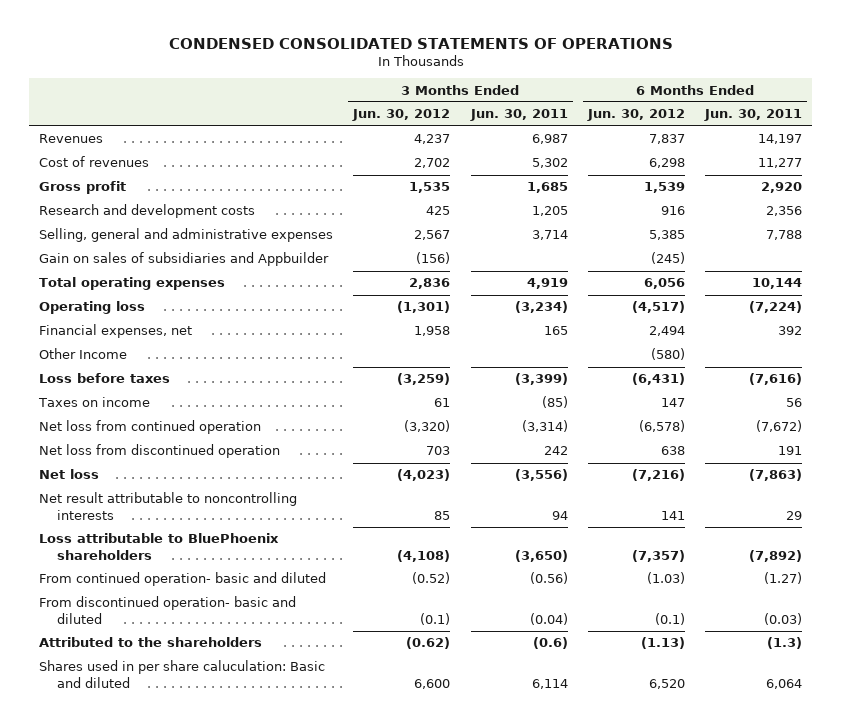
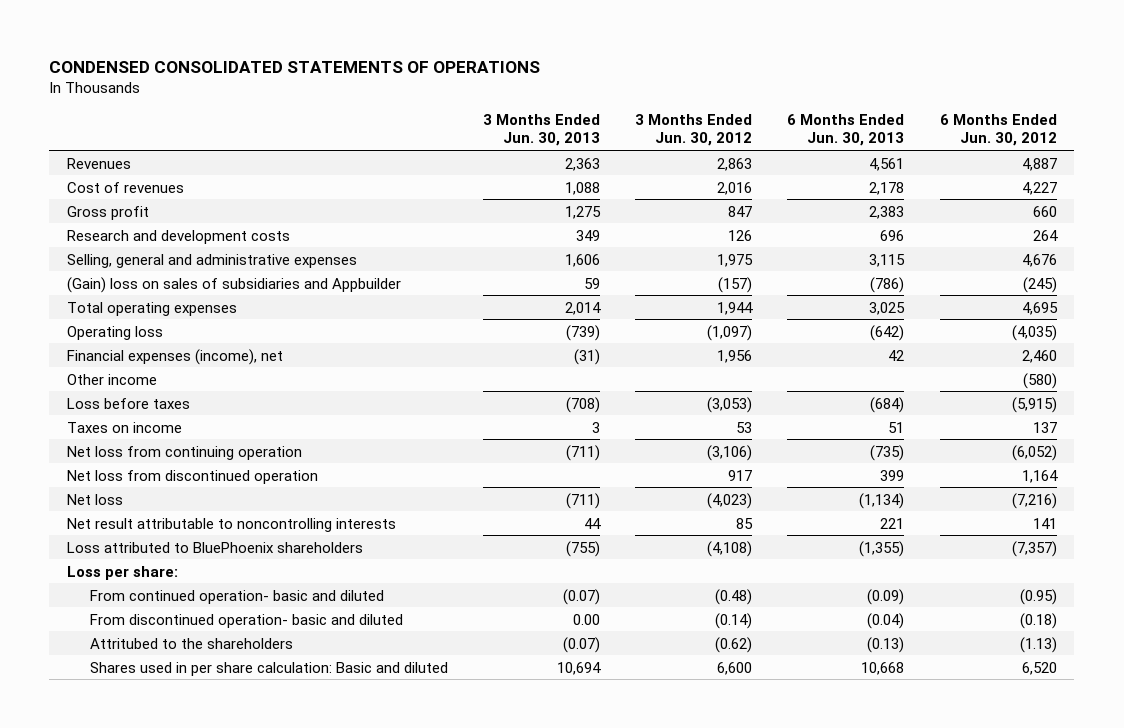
- | 3 Months Ended Jun. 30, 2012 | 3 Months Ended Jun. 30, 2011 | 6 Months Ended Jun. 30, 2012 | 6 Months Ended Jun. 30, 2011
+ | 3 Months Ended Jun. 30, 2013 | 3 Months Ended Jun. 30, 2012 | 6 Months Ended Jun. 30, 2013 | 6 Months Ended Jun. 30, 2012
- Revenues | 4,237 | 6,987 | 7,837 | 14,197
- Cost of revenues | 2,702 | 5,302 | 6,298 | 11,277
- Gross profit | 1,535 | 1,685 | 1,539 | 2,920
- Research and development costs | 425 | 1,205 | 916 | 2,356
- Selling, general and administrative expenses | 2,567 | 3,714 | 5,385 | 7,788
- Gain on sales of subsidiaries and Appbuilder | (156) | | (245) |
- Total operating expenses | 2,836 | 4,919 | 6,056 | 10,144
- Operating loss | (1,301) | (3,234) | (4,517) | (7,224)
- Financial expenses, net | 1,958 | 165 | 2,494 | 392
- Other Income | | | (580) |
- Loss before taxes | (3,259) | (3,399) | (6,431) | (7,616)
- Taxes on income | 61 | (85) | 147 | 56
- Net loss from continued operation | (3,320) | (3,314) | (6,578) | (7,672)
- Net loss from discontinued operation | 703 | 242 | 638 | 191
+ Revenues | 2,363 | 2,863 | 4,561 | 4,887
+ Cost of revenues | 1,088 | 2,016 | 2,178 | 4,227
+ Gross profit | 1,275 | 847 | 2,383 | 660
+ Research and development costs | 349 | 126 | 696 | 264
+ Selling, general and administrative expenses | 1,606 | 1,975 | 3,115 | 4,676
+ (Gain) loss on sales of subsidiaries and Appbuilder | 59 | (157) | (786) | (245)
+ Total operating expenses | 2,014 | 1,944 | 3,025 | 4,695
+ Operating loss | (739) | (1,097) | (642) | (4,035)
+ Financial expenses (income), net | (31) | 1,956 | 42 | 2,460
+ Other income | | | | (580)
+ Loss before taxes | (708) | (3,053) | (684) | (5,915)
+ Taxes on income | 3 | 53 | 51 | 137
+ Net loss from continuing operation | (711) | (3,106) | (735) | (6,052)
+ Net loss from discontinued operation | | 917 | 399 | 1,164
- Loss attributable to BluePhoenix shareholders | (4,108) | (3,650) | (7,357) | (7,892)
- From continued operation- basic and diluted | (0.52) | (0.56) | (1.03) | (1.27)
- From discontinued operation- basic and diluted | (0.1) | (0.04) | (0.1) | (0.03)
- Attributed to the shareholders | (0.62) | (0.6) | (1.13) | (1.3)
- Shares used in per share caluculation: Basic and diluted | 6,600 | 6,114 | 6,520 | 6,064
+ Loss attributed to BluePhoenix shareholders | (755) | (4,108) | (1,355) | (7,357)
+ Loss per share:
+ From continued operation- basic and diluted | (0.07) | (0.48) | (0.09) | (0.95)
+ From discontinued operation- basic and diluted | 0.00 | (0.14) | (0.04) | (0.18)
+ Attritubed to the shareholders | (0.07) | (0.62) | (0.13) | (1.13)
+ Shares used in per share calculation: Basic and diluted | 10,694 | 6,600 | 10,668 | 6,520

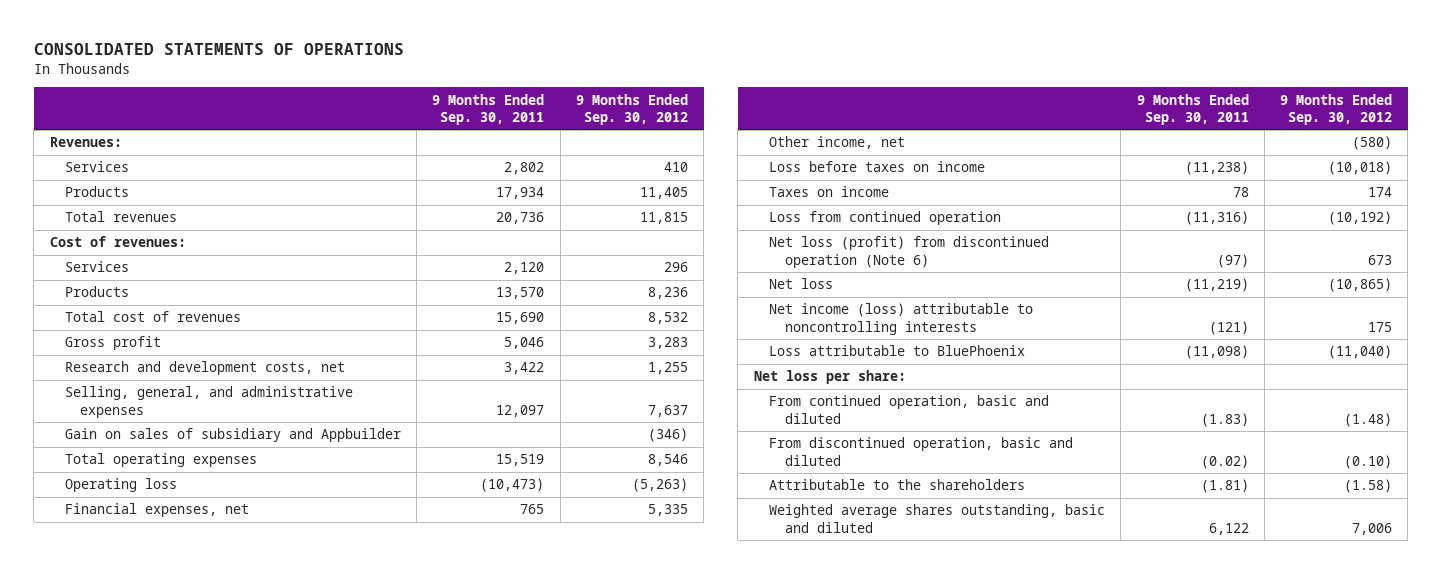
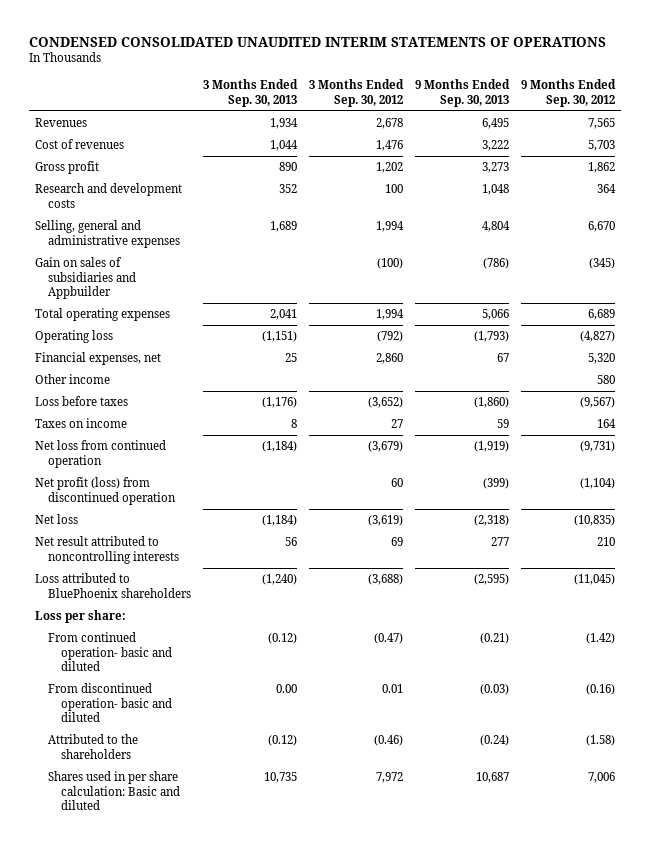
- CONSOLIDATED STATEMENTS OF OPERATIONS
+ CONDENSED CONSOLIDATED UNAUDITED INTERIM STATEMENTS OF OPERATIONS
- | 9 Months Ended Sep. 30, 2011 | 9 Months Ended Sep. 30, 2012
+ | 3 Months Ended Sep. 30, 2013 | 3 Months Ended Sep. 30, 2012 | 9 Months Ended Sep. 30, 2013 | 9 Months Ended Sep. 30, 2012
- Revenues:
- Services | 2,802 | 410
- Products | 17,934 | 11,405
- Total revenues | 20,736 | 11,815
- Cost of revenues:
- Services | 2,120 | 296
- Products | 13,570 | 8,236
- Total cost of revenues | 15,690 | 8,532
- Gross profit | 5,046 | 3,283
- Research and development costs, net | 3,422 | 1,255
- Selling, general, and administrative expenses | 12,097 | 7,637
- Gain on sales of subsidiary and Appbuilder | | (346)
- Total operating expenses | 15,519 | 8,546
- Operating loss | (10,473) | (5,263)
- Financial expenses, net | 765 | 5,335
- Other income, net | | (580)
- Loss before taxes on income | (11,238) | (10,018)
- Taxes on income | 78 | 174
- Loss from continued operation | (11,316) | (10,192)
- Net loss (profit) from discontinued operation (Note 6) | (97) | 673
- Net loss | (11,219) | (10,865)
- Net income (loss) attributable to noncontrolling interests | (121) | 175
- Loss attributable to BluePhoenix | (11,098) | (11,040)
- Net loss per share:
- From continued operation, basic and diluted | (1.83) | (1.48)
- From discontinued operation, basic and diluted | (0.02) | (0.10)
- Attributable to the shareholders | (1.81) | (1.58)
- Weighted average shares outstanding, basic and diluted | 6,122 | 7,006
+ Revenues | 1,934 | 2,678 | 6,495 | 7,565
+ Cost of revenues | 1,044 | 1,476 | 3,222 | 5,703
+ Gross profit | 890 | 1,202 | 3,273 | 1,862
+ Research and development costs | 352 | 100 | 1,048 | 364
+ Selling, general and administrative expenses | 1,689 | 1,994 | 4,804 | 6,670
+ Gain on sales of subsidiaries and Appbuilder | | (100) | (786) | (345)
+ Total operating expenses | 2,041 | 1,994 | 5,066 | 6,689
+ Operating loss | (1,151) | (792) | (1,793) | (4,827)
+ Financial expenses, net | 25 | 2,860 | 67 | 5,320
+ Other income | | | | 580
+ Loss before taxes | (1,176) | (3,652) | (1,860) | (9,567)
+ Taxes on income | 8 | 27 | 59 | 164
+ Net loss from continued operation | (1,184) | (3,679) | (1,919) | (9,731)
+ Net profit (loss) from discontinued operation | | 60 | (399) | (1,104)
+ Net loss | (1,184) | (3,619) | (2,318) | (10,835)
+ Net result attributed to noncontrolling interests | 56 | 69 | 277 | 210
+ Loss attributed to BluePhoenix shareholders | (1,240) | (3,688) | (2,595) | (11,045)
+ Loss per share:
+ From continued operation- basic and diluted | (0.12) | (0.47) | (0.21) | (1.42)
+ From discontinued operation- basic and diluted | 0.00 | 0.01 | (0.03) | (0.16)
+ Attributed to the shareholders | (0.12) | (0.46) | (0.24) | (1.58)
+ Shares used in per share calculation: Basic and diluted | 10,735 | 7,972 | 10,687 | 7,006

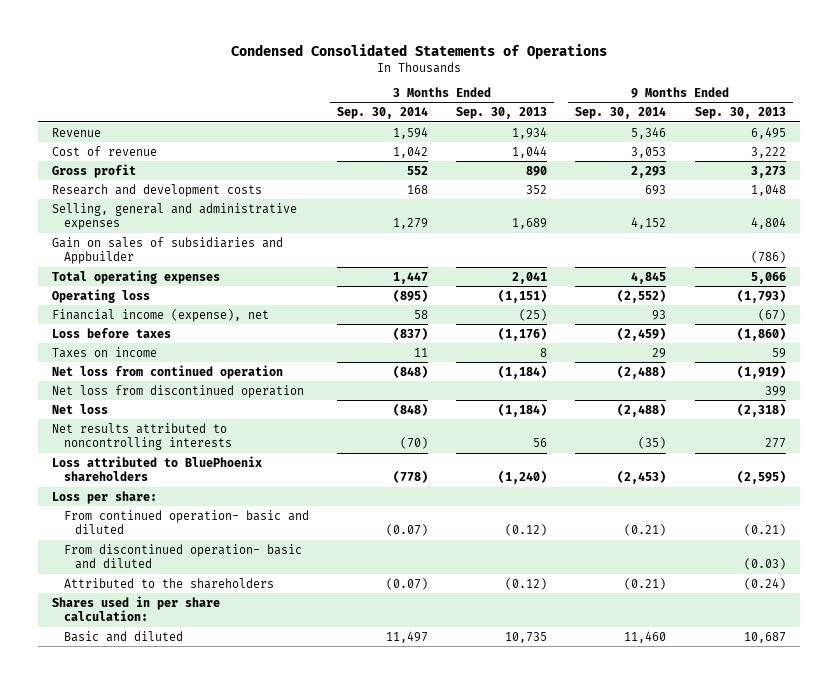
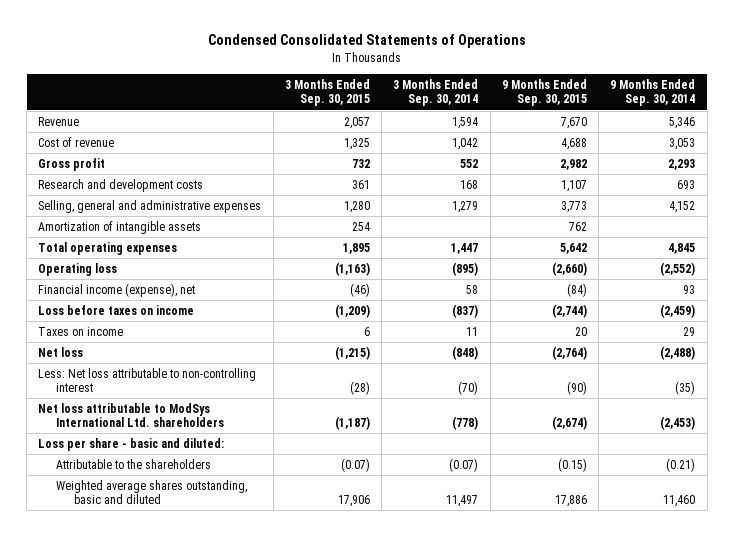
- | 3 Months Ended Sep. 30, 2014 | 3 Months Ended Sep. 30, 2013 | 9 Months Ended Sep. 30, 2014 | 9 Months Ended Sep. 30, 2013
+ | 3 Months Ended Sep. 30, 2015 | 3 Months Ended Sep. 30, 2014 | 9 Months Ended Sep. 30, 2015 | 9 Months Ended Sep. 30, 2014
- Gain on sales of subsidiaries and Appbuilder | | | | (786)
+ Amortization of intangible assets | 254 | | 762 |
- Loss before taxes | (837) | (1,176) | (2,459) | (1,860)
+ Loss before taxes on income | (1,209) | (837) | (2,744) | (2,459)
- Net loss from continued operation | (848) | (1,184) | (2,488) | (1,919)
- Net loss from discontinued operation | | | | 399
- Net results attributed to noncontrolling interests | (70) | 56 | (35) | 277
- Loss attributed to BluePhoenix shareholders | (778) | (1,240) | (2,453) | (2,595)
- Loss per share:
- From continued operation- basic and diluted | (0.07) | (0.12) | (0.21) | (0.21)
- From discontinued operation- basic and diluted | | | | (0.03)
- Attributed to the shareholders | (0.07) | (0.12) | (0.21) | (0.24)
- Shares used in per share calculation:
- Basic and diluted | 11,497 | 10,735 | 11,460 | 10,687
+ Less: Net loss attributable to non-controlling interest | (28) | (70) | (90) | (35)
+ Net loss attributable to ModSys International Ltd. shareholders | (1,187) | (778) | (2,674) | (2,453)
+ Loss per share - basic and diluted:
+ Attributable to the shareholders | (0.07) | (0.07) | (0.15) | (0.21)
+ Weighted average shares outstanding, basic and diluted | 17,906 | 11,497 | 17,886 | 11,460

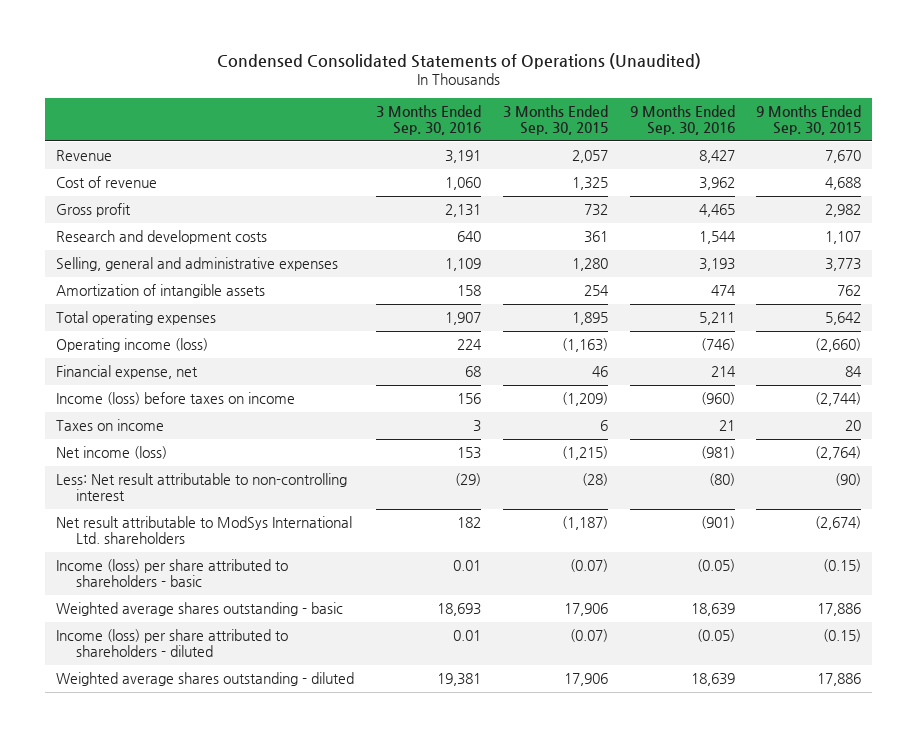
- Condensed Consolidated Statements of Operations
+ Condensed Consolidated Statements of Operations (Unaudited)
- | 3 Months Ended Sep. 30, 2015 | 3 Months Ended Sep. 30, 2014 | 9 Months Ended Sep. 30, 2015 | 9 Months Ended Sep. 30, 2014
+ | 3 Months Ended Sep. 30, 2016 | 3 Months Ended Sep. 30, 2015 | 9 Months Ended Sep. 30, 2016 | 9 Months Ended Sep. 30, 2015
- Operating loss | (1,163) | (895) | (2,660) | (2,552)
- Financial income (expense), net | (46) | 58 | (84) | 93
- Loss before taxes on income | (1,209) | (837) | (2,744) | (2,459)
+ Operating income (loss) | 224 | (1,163) | (746) | (2,660)
+ Financial expense, net | 68 | 46 | 214 | 84
+ Income (loss) before taxes on income | 156 | (1,209) | (960) | (2,744)
- Net loss | (1,215) | (848) | (2,764) | (2,488)
- Less: Net loss attributable to non-controlling interest | (28) | (70) | (90) | (35)
- Net loss attributable to ModSys International Ltd. shareholders | (1,187) | (778) | (2,674) | (2,453)
- Loss per share - basic and diluted:
- Attributable to the shareholders | (0.07) | (0.07) | (0.15) | (0.21)
- Weighted average shares outstanding, basic and diluted | 17,906 | 11,497 | 17,886 | 11,460
+ Net income (loss) | 153 | (1,215) | (981) | (2,764)
+ Less: Net result attributable to non-controlling interest | (29) | (28) | (80) | (90)
+ Net result attributable to ModSys International Ltd. shareholders | 182 | (1,187) | (901) | (2,674)
+ Income (loss) per share attributed to shareholders - basic | 0.01 | (0.07) | (0.05) | (0.15)
+ Weighted average shares outstanding - basic | 18,693 | 17,906 | 18,639 | 17,886
+ Income (loss) per share attributed to shareholders - diluted | 0.01 | (0.07) | (0.05) | (0.15)
+ Weighted average shares outstanding - diluted | 19,381 | 17,906 | 18,639 | 17,886

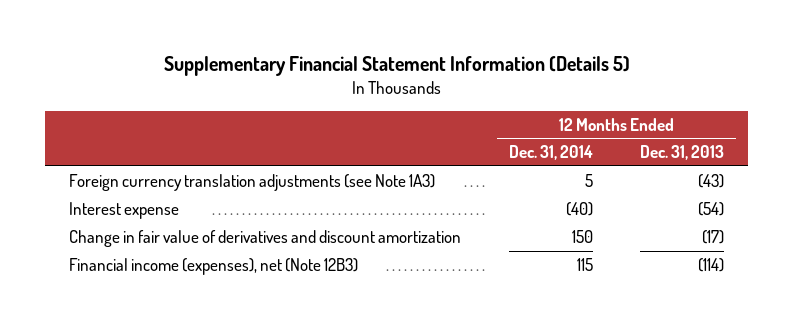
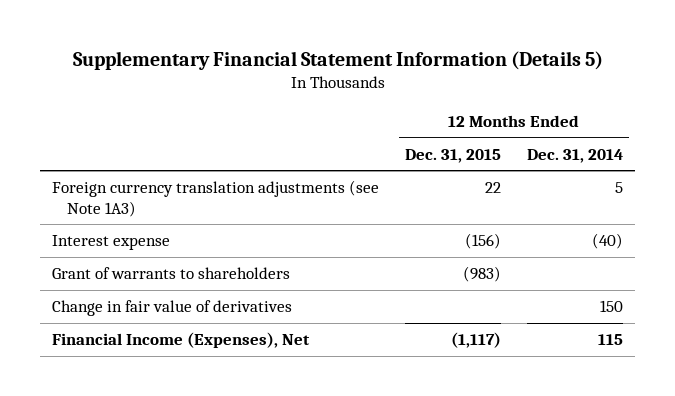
- | 12 Months Ended Dec. 31, 2014 | 12 Months Ended Dec. 31, 2013
+ | 12 Months Ended Dec. 31, 2015 | 12 Months Ended Dec. 31, 2014
- Change in fair value of derivatives and discount amortization | 150 | (17)
- Financial income (expenses), net (Note 12B3) | 115 | (114)
+ Grant of warrants to shareholders | (983) |
+ Change in fair value of derivatives | | 150
+ Financial Income (Expenses), Net | (1,117) | 115

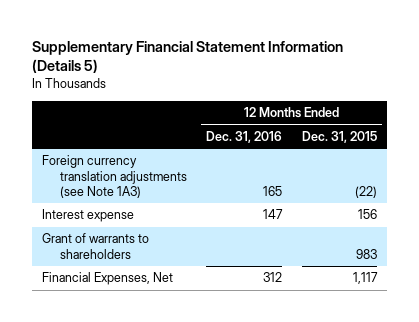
- | 12 Months Ended Dec. 31, 2015 | 12 Months Ended Dec. 31, 2014
+ | 12 Months Ended Dec. 31, 2016 | 12 Months Ended Dec. 31, 2015
- Foreign currency translation adjustments (see Note 1A3) | 22 | 5
- Interest expense | (156) | (40)
- Grant of warrants to shareholders | (983) |
- Change in fair value of derivatives | | 150
- Financial Income (Expenses), Net | (1,117) | 115
+ Foreign currency translation adjustments (see Note 1A3) | 165 | (22)
+ Interest expense | 147 | 156
+ Grant of warrants to shareholders | | 983
+ Financial Expenses, Net | 312 | 1,117

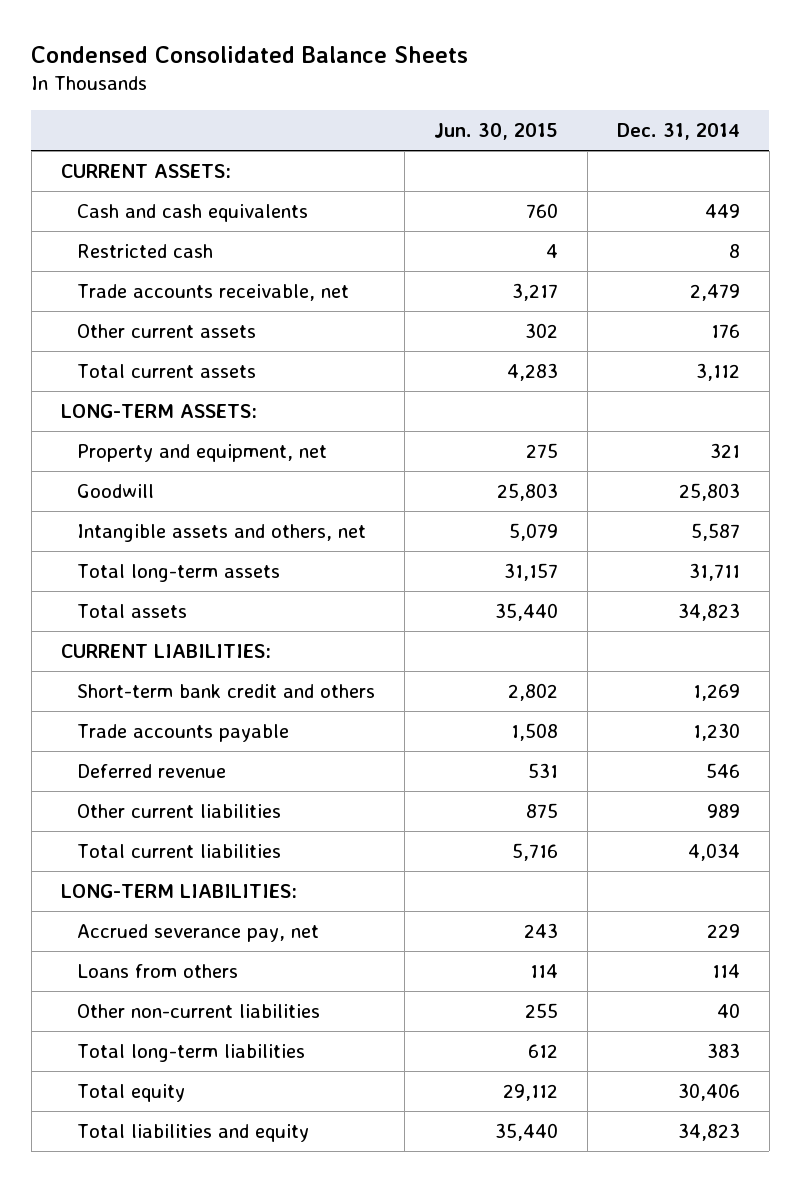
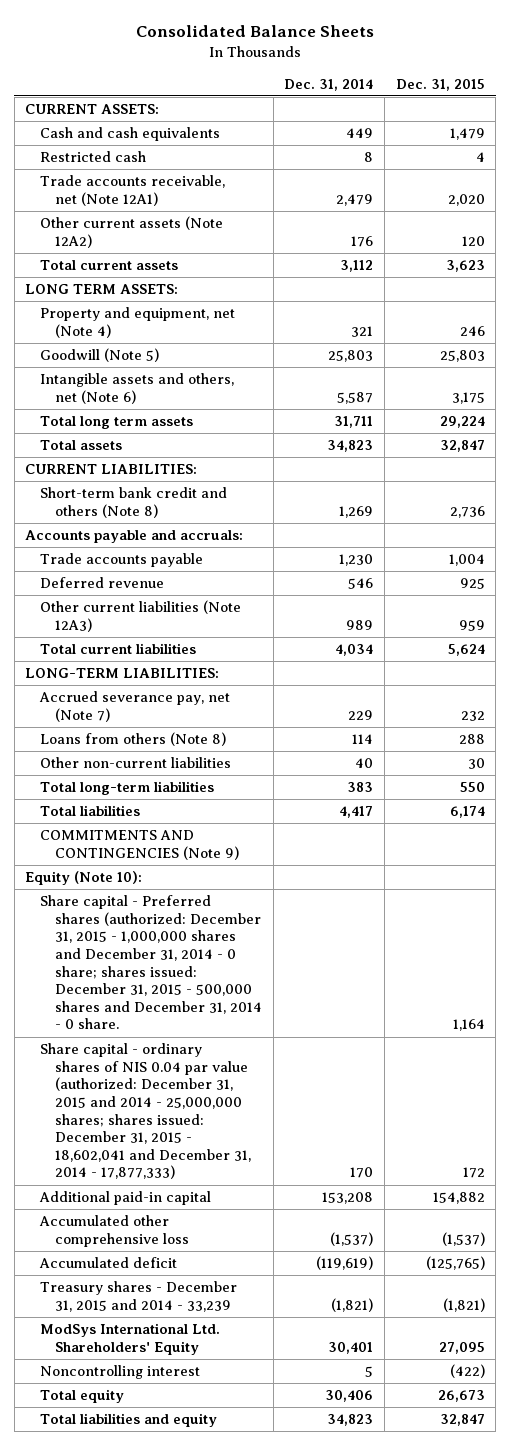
- Condensed Consolidated Balance Sheets
+ Consolidated Balance Sheets
- | Jun. 30, 2015 | Dec. 31, 2014
+ | Dec. 31, 2014 | Dec. 31, 2015
- Trade accounts receivable, net | 3,217 | 2,479
- Other current assets | 302 | 176
+ Trade accounts receivable, net (Note 12A1) | 2,479 | 2,020
+ Other current assets (Note 12A2) | 176 | 120
- LONG-TERM ASSETS:
- Property and equipment, net | 275 | 321
- Goodwill | 25,803 | 25,803
- Intangible assets and others, net | 5,079 | 5,587
- Total long-term assets | 31,157 | 31,711
+ LONG TERM ASSETS:
+ Property and equipment, net (Note 4) | 321 | 246
+ Goodwill (Note 5) | 25,803 | 25,803
+ Intangible assets and others, net (Note 6) | 5,587 | 3,175
+ Total long term assets | 31,711 | 29,224
- Short-term bank credit and others | 2,802 | 1,269
+ Short-term bank credit and others (Note 8) | 1,269 | 2,736
+ Accounts payable and accruals:
- Other current liabilities | 875 | 989
+ Other current liabilities (Note 12A3) | 989 | 959
- Accrued severance pay, net | 243 | 229
- Loans from others | 114 | 114
+ Accrued severance pay, net (Note 7) | 229 | 232
+ Loans from others (Note 8) | 114 | 288
+ Total liabilities | 4,417 | 6,174
+ COMMITMENTS AND CONTINGENCIES (Note 9)
+ Equity (Note 10):
+ Share capital - Preferred shares (authorized: December 31, 2015 - 1,000,000 shares and December 31, 2014 - 0 share; shares issued: December 31, 2015 - 500,000 shares and December 31, 2014 - 0 share. | | 1,164
+ Share capital - ordinary shares of NIS 0.04 par value (authorized: December 31, 2015 and 2014 - 25,000,000 shares; shares issued: December 31, 2015 - 18,602,041 and December 31, 2014 - 17,877,333) | 170 | 172
+ Additional paid-in capital | 153,208 | 154,882
+ Accumulated other comprehensive loss | (1,537) | (1,537)
+ Accumulated deficit | (119,619) | (125,765)
+ Treasury shares - December 31, 2015 and 2014 - 33,239 | (1,821) | (1,821)
+ ModSys International Ltd. Shareholders' Equity | 30,401 | 27,095
+ Noncontrolling interest | 5 | (422)

